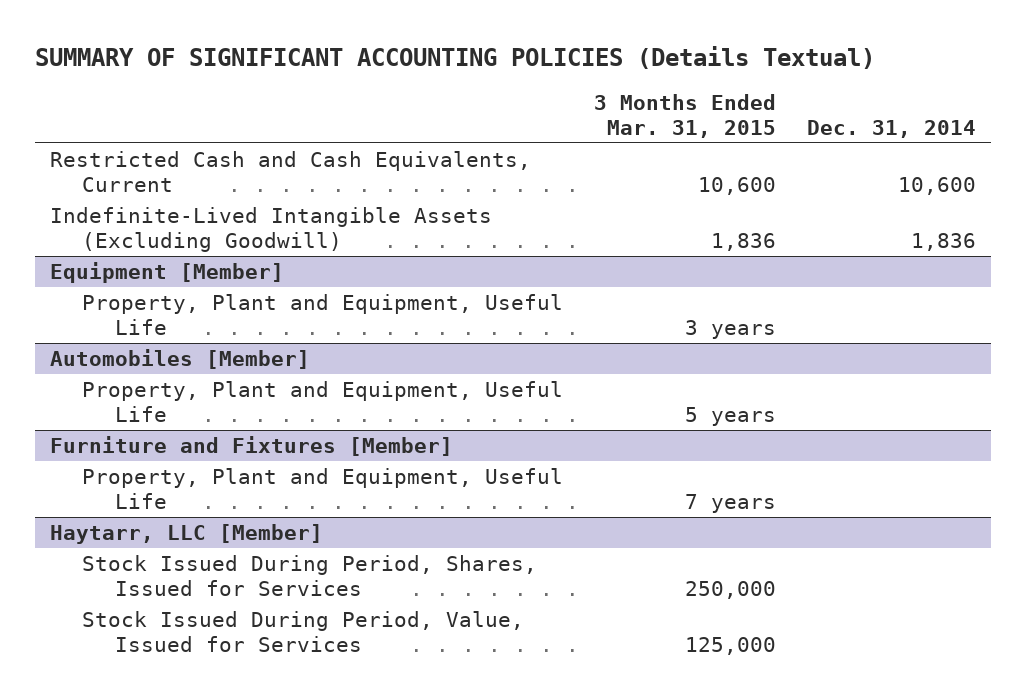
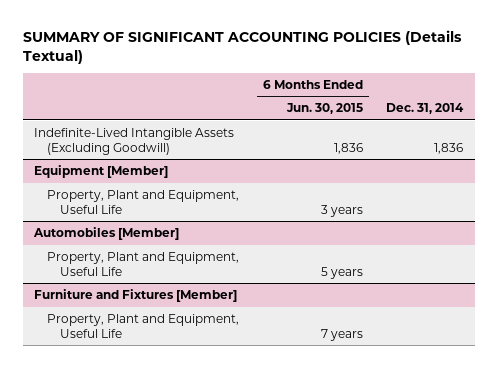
- | 3 Months Ended Mar. 31, 2015 | Dec. 31, 2014
+ | 6 Months Ended Jun. 30, 2015 | Dec. 31, 2014
- Restricted Cash and Cash Equivalents, Current | 10,600 | 10,600
- Haytarr, LLC [Member]
- Stock Issued During Period, Shares, Issued for Services | 250,000 |
- Stock Issued During Period, Value, Issued for Services | 125,000 |

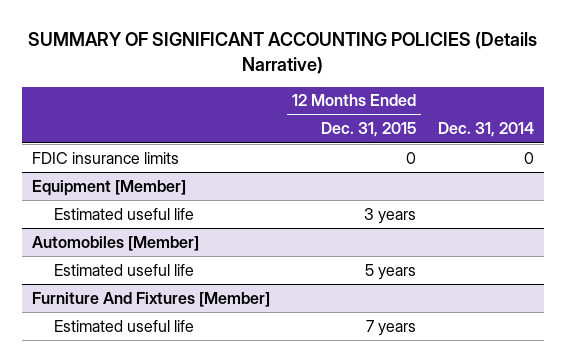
- SUMMARY OF SIGNIFICANT ACCOUNTING POLICIES (Details Textual)
+ SUMMARY OF SIGNIFICANT ACCOUNTING POLICIES (Details Narrative)
- | 6 Months Ended Jun. 30, 2015 | Dec. 31, 2014
+ | 12 Months Ended Dec. 31, 2015 | Dec. 31, 2014
- Indefinite-Lived Intangible Assets (Excluding Goodwill) | 1,836 | 1,836
+ FDIC insurance limits | 0 | 0
@ Equipment [Member]
- Property, Plant and Equipment, Useful Life | 3 years |
+ Estimated useful life | 3 years |
@ Automobiles [Member]
- Property, Plant and Equipment, Useful Life | 5 years |
- Furniture and Fixtures [Member]
- Property, Plant and Equipment, Useful Life | 7 years |
@ Automobiles [Member]
+ Estimated useful life | 5 years |
+ Furniture And Fixtures [Member]
+ Estimated useful life | 7 years |

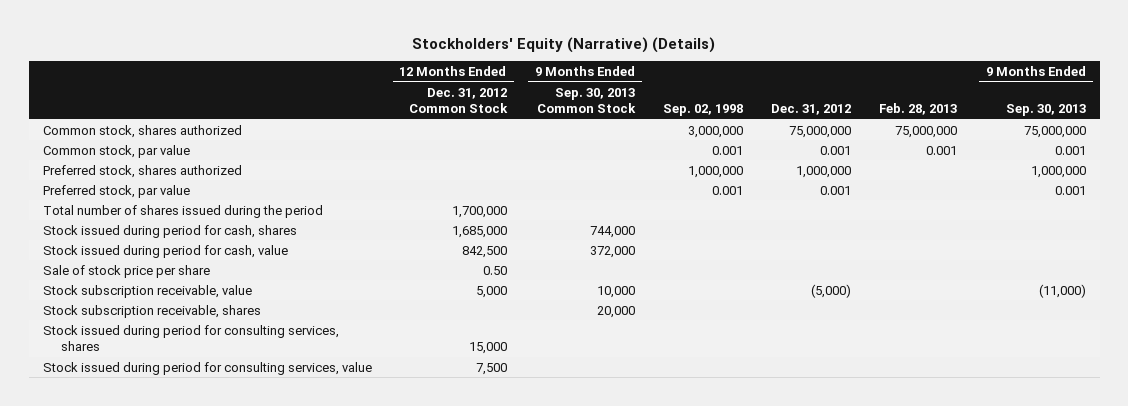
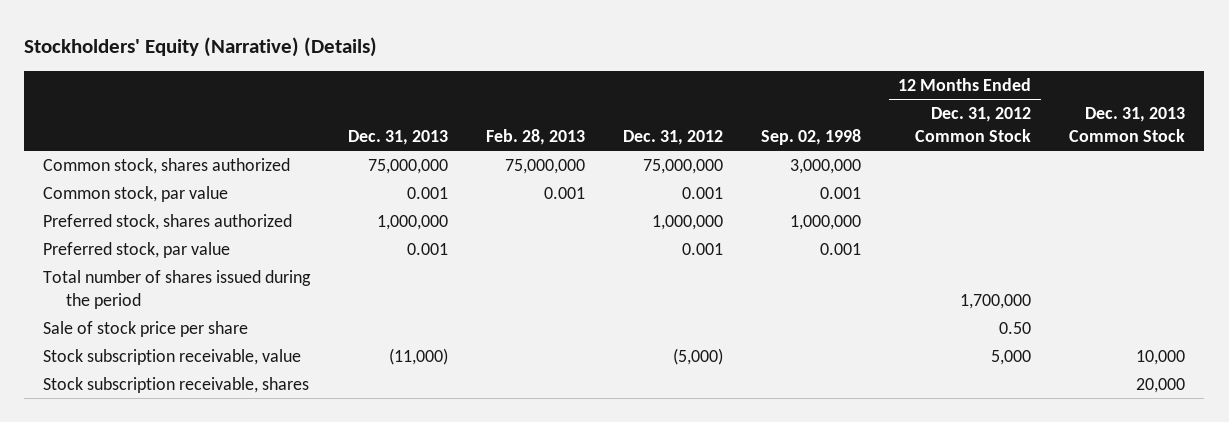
- | 12 Months Ended Dec. 31, 2012 Common Stock | 9 Months Ended Sep. 30, 2013 Common Stock | Sep. 02, 1998 | Dec. 31, 2012 | Feb. 28, 2013 | 9 Months Ended Sep. 30, 2013
+ | Dec. 31, 2013 | Feb. 28, 2013 | Dec. 31, 2012 | Sep. 02, 1998 | 12 Months Ended Dec. 31, 2012 Common Stock | Dec. 31, 2013 Common Stock
- Stock issued during period for cash, shares | 1,685,000 | 744,000 | | | |
- Stock issued during period for cash, value | 842,500 | 372,000 | | | |
- Stock issued during period for consulting services, shares | 15,000 | | | | |
- Stock issued during period for consulting services, value | 7,500 | | | | |

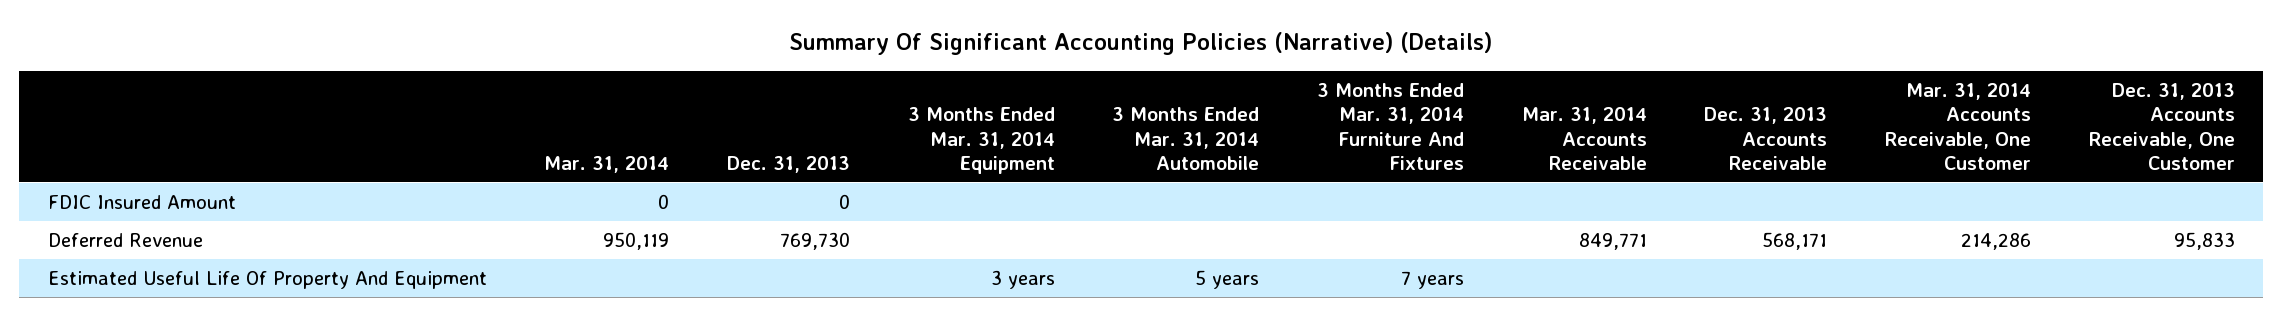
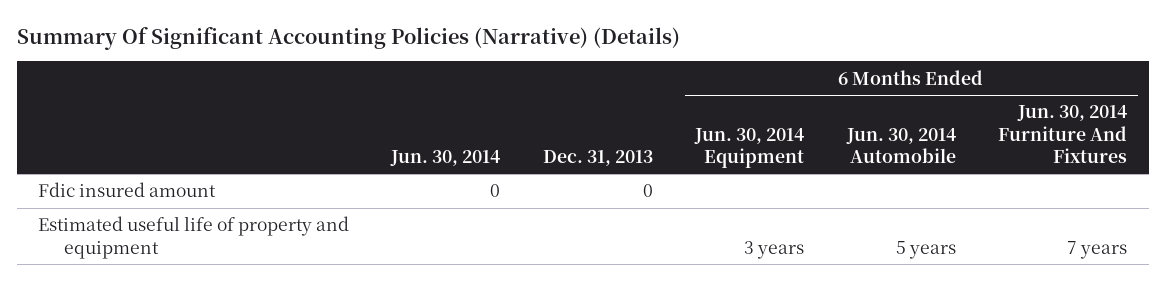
- | Mar. 31, 2014 | Dec. 31, 2013 | 3 Months Ended Mar. 31, 2014 Equipment | 3 Months Ended Mar. 31, 2014 Automobile | 3 Months Ended Mar. 31, 2014 Furniture And Fixtures | Mar. 31, 2014 Accounts Receivable | Dec. 31, 2013 Accounts Receivable | Mar. 31, 2014 Accounts Receivable, One Customer | Dec. 31, 2013 Accounts Receivable, One Customer
+ | Jun. 30, 2014 | Dec. 31, 2013 | 6 Months Ended Jun. 30, 2014 Equipment | 6 Months Ended Jun. 30, 2014 Automobile | 6 Months Ended Jun. 30, 2014 Furniture And Fixtures
- FDIC Insured Amount | 0 | 0 | | | | | | |
- Deferred Revenue | 950,119 | 769,730 | | | | 849,771 | 568,171 | 214,286 | 95,833
- Estimated Useful Life Of Property And Equipment | | | 3 years | 5 years | 7 years | | | |
+ Fdic insured amount | 0 | 0 | | |
+ Estimated useful life of property and equipment | | | 3 years | 5 years | 7 years

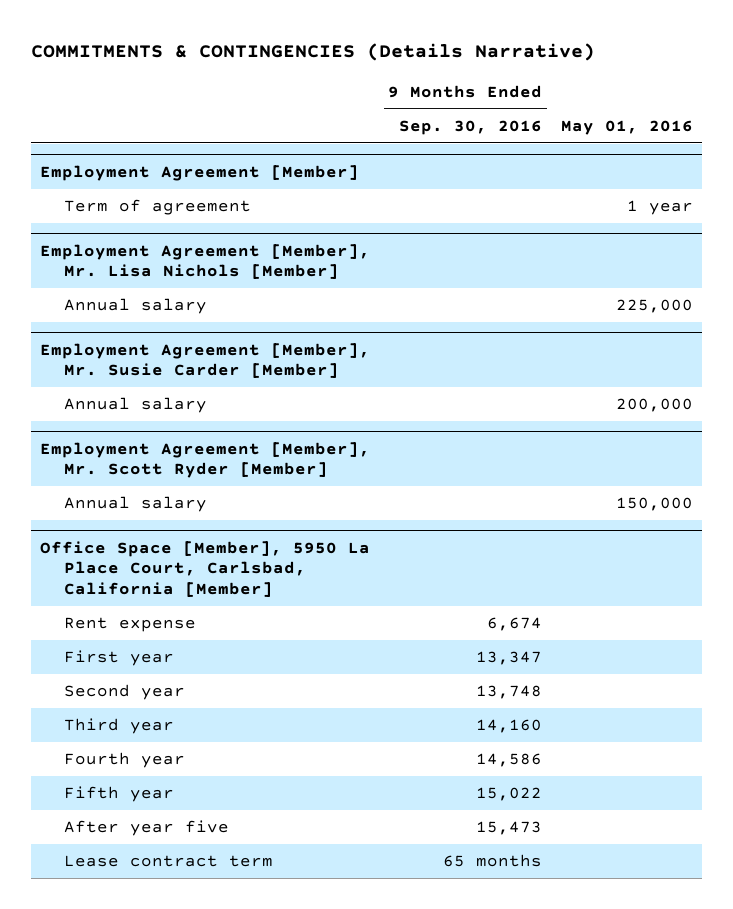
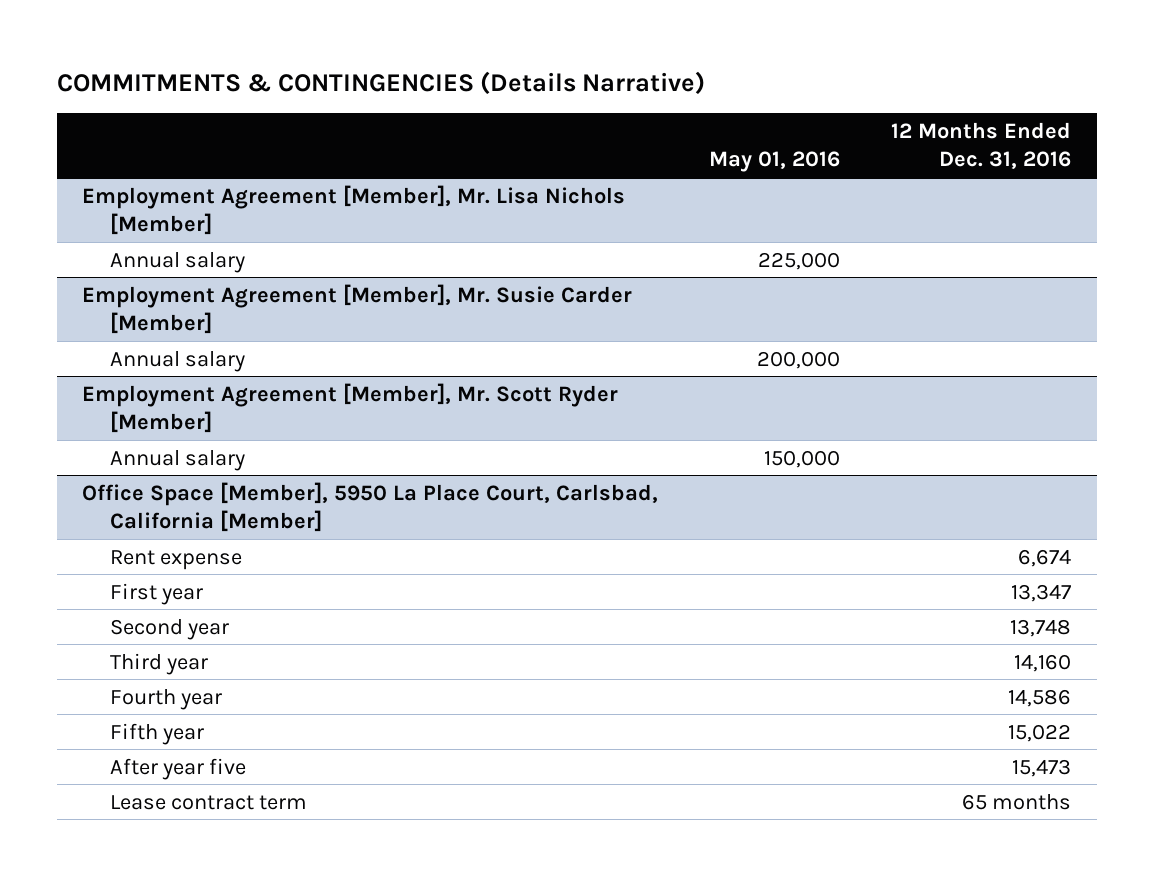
- | 9 Months Ended Sep. 30, 2016 | May 01, 2016
+ | May 01, 2016 | 12 Months Ended Dec. 31, 2016
- Employment Agreement [Member]
- Term of agreement | | 1 year

